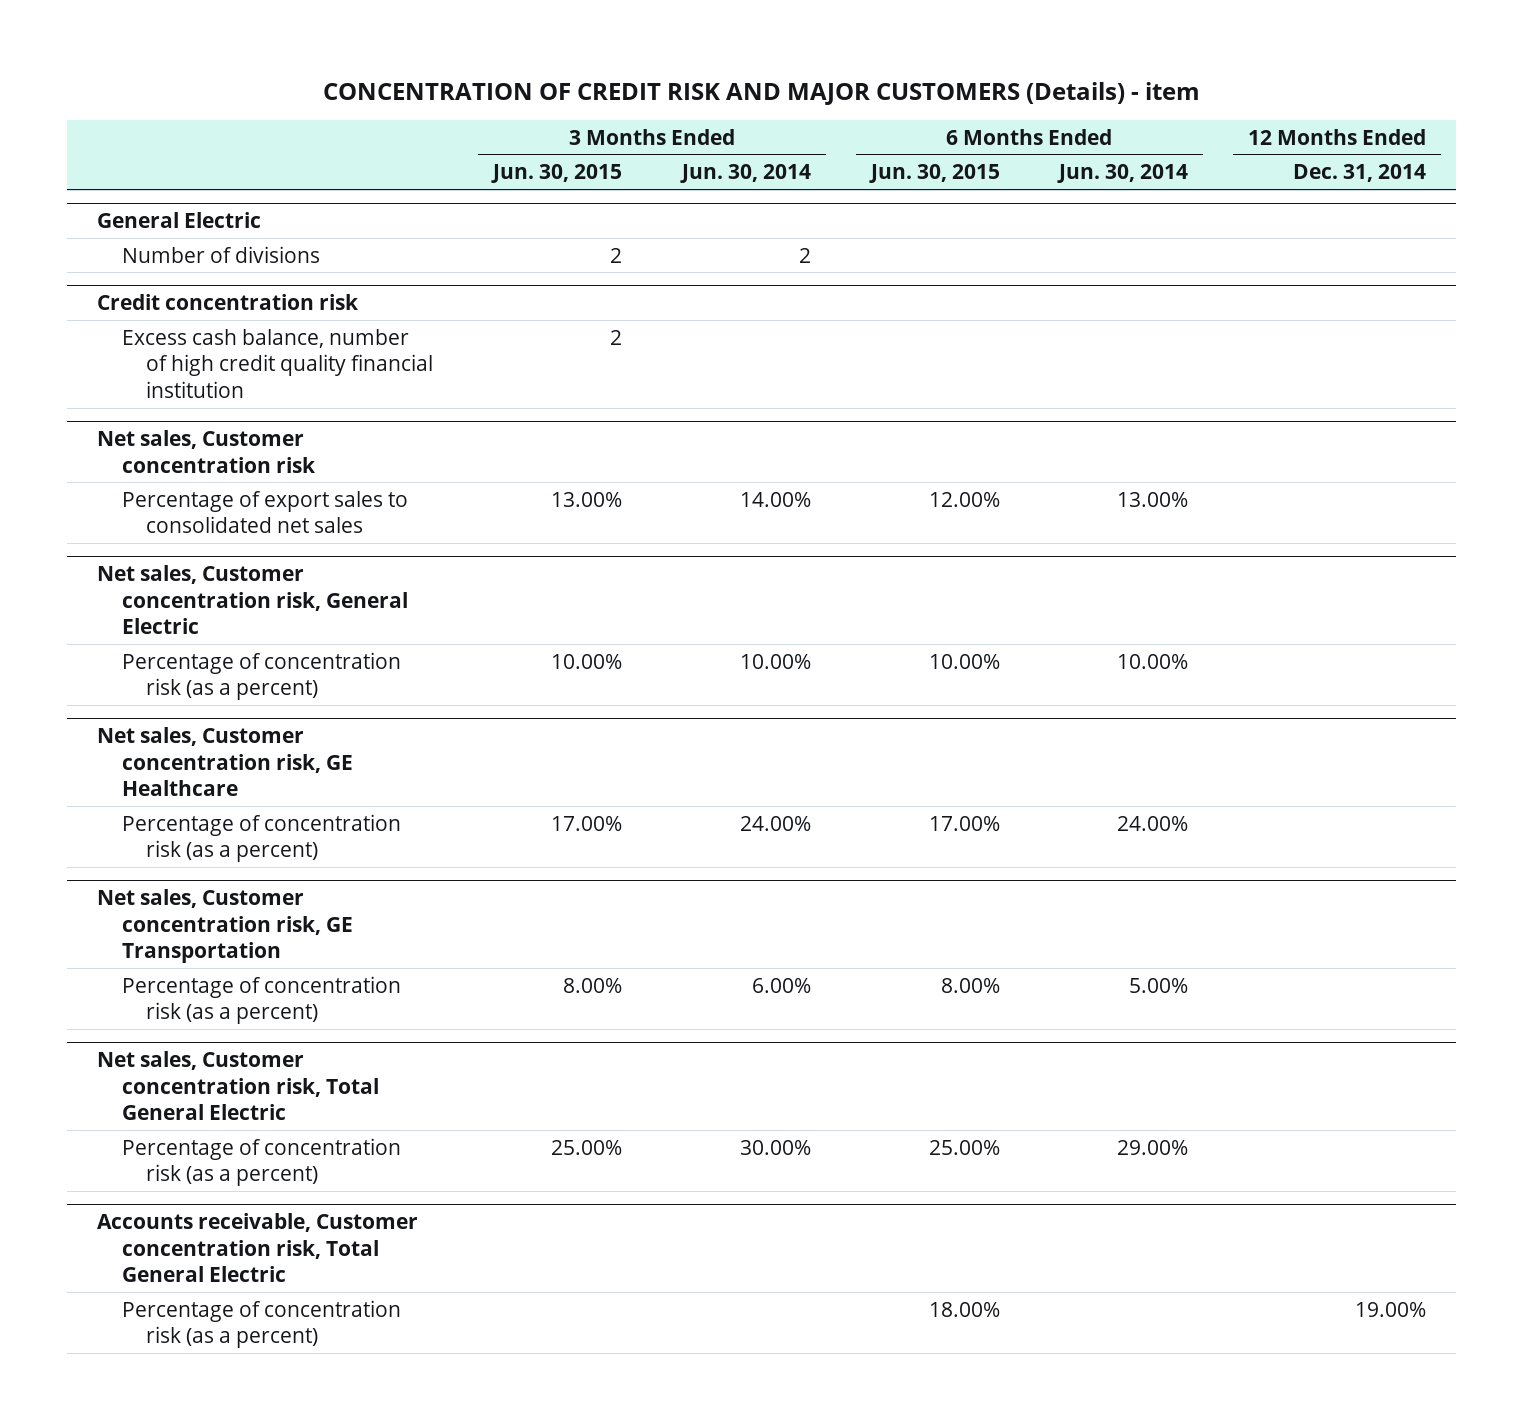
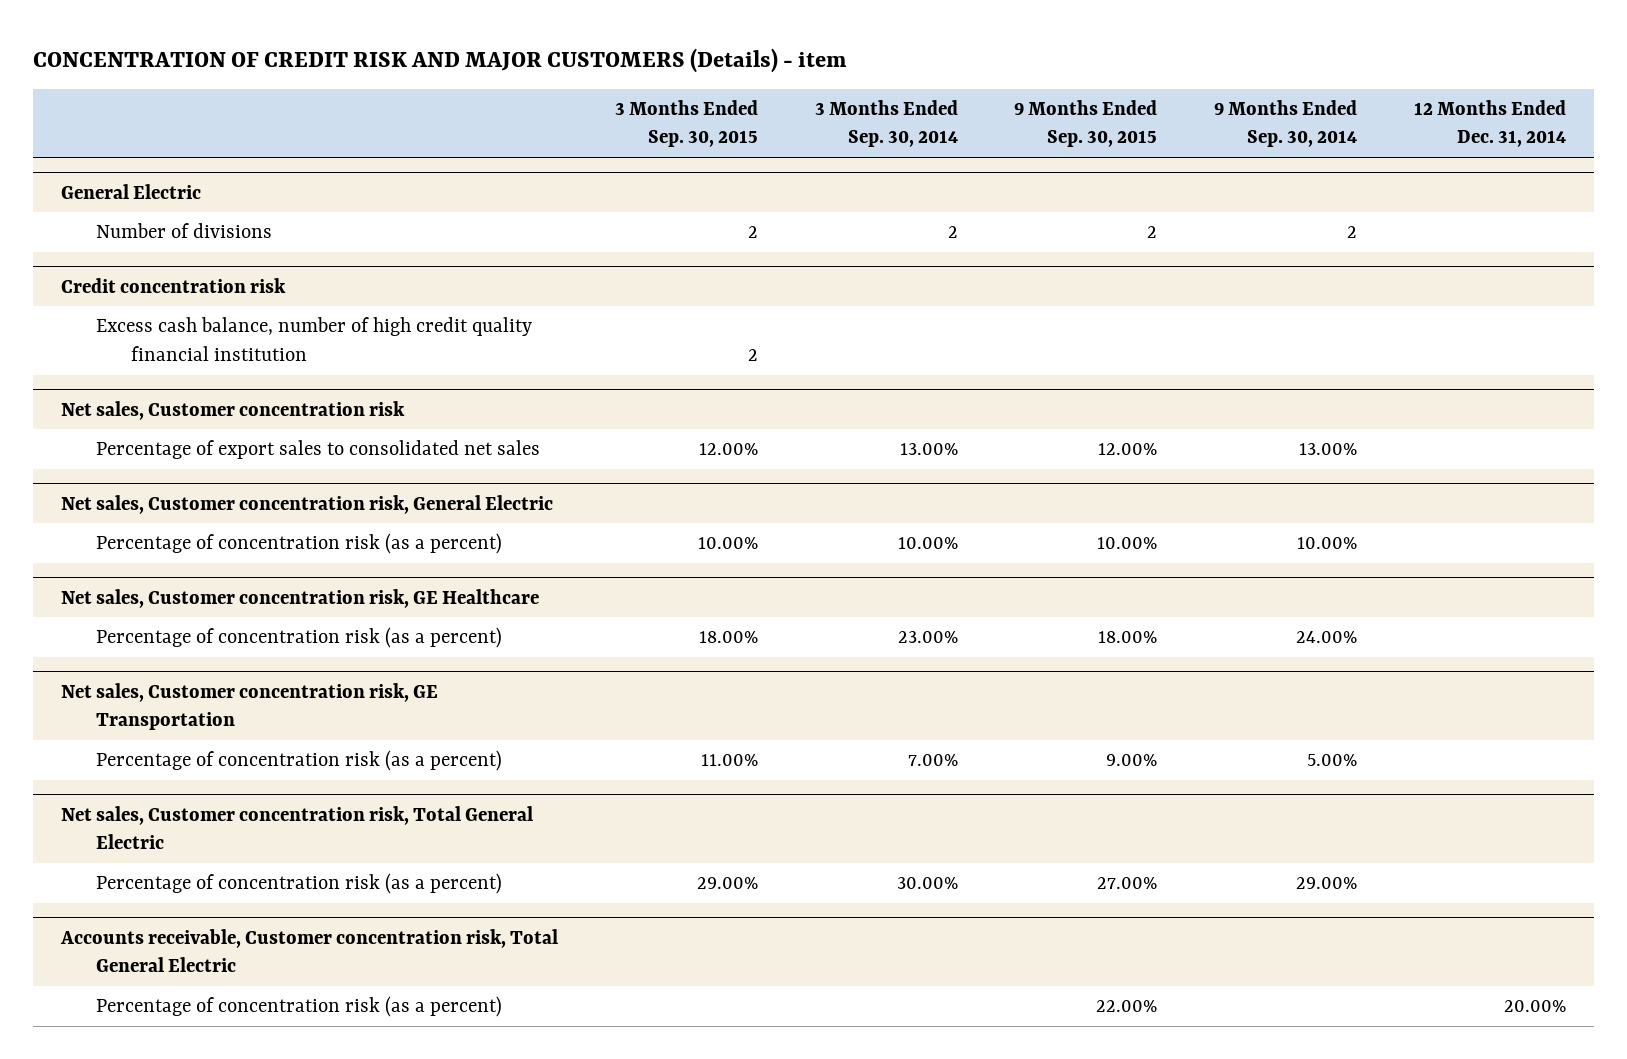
- | 3 Months Ended Jun. 30, 2015 | 3 Months Ended Jun. 30, 2014 | 6 Months Ended Jun. 30, 2015 | 6 Months Ended Jun. 30, 2014 | 12 Months Ended Dec. 31, 2014
+ | 3 Months Ended Sep. 30, 2015 | 3 Months Ended Sep. 30, 2014 | 9 Months Ended Sep. 30, 2015 | 9 Months Ended Sep. 30, 2014 | 12 Months Ended Dec. 31, 2014
@ Accounts receivable, Customer concentration risk, Total General Electric
- Percentage of concentration risk (as a percent) | | | 18.00% | | 19.00%
+ Percentage of concentration risk (as a percent) | | | 22.00% | | 20.00%

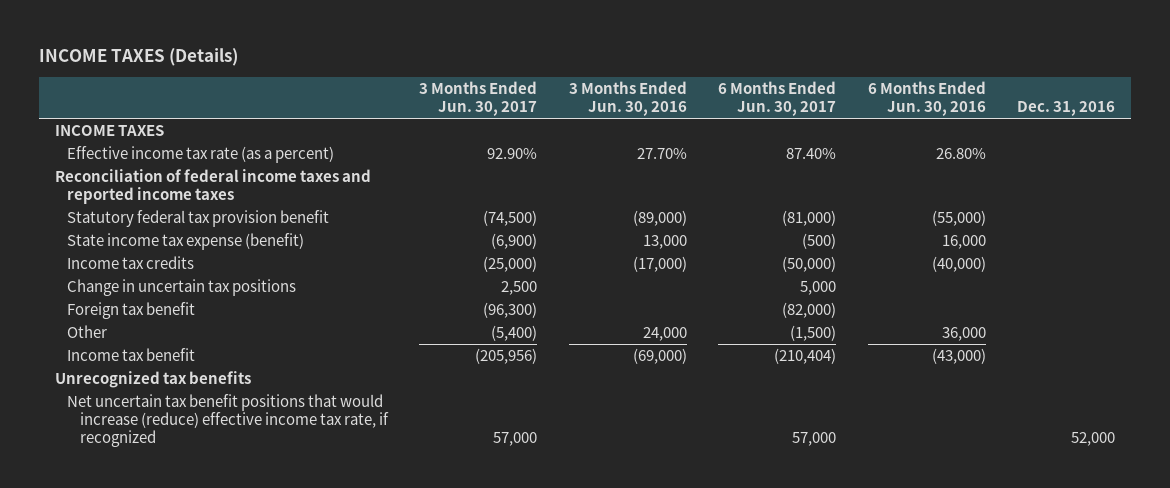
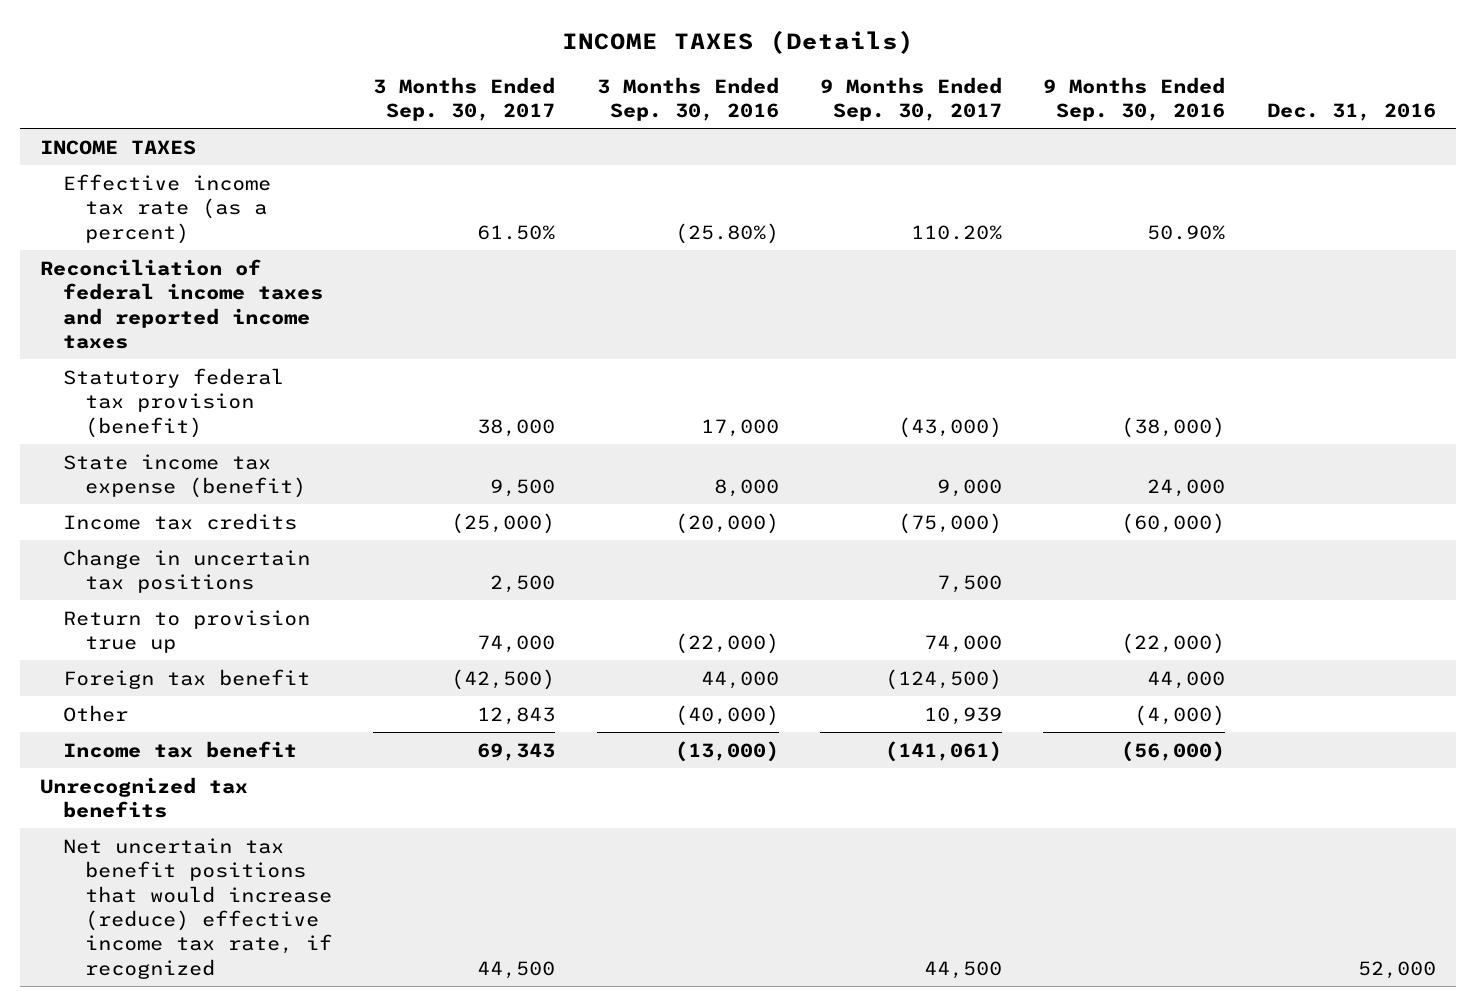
- | 3 Months Ended Jun. 30, 2017 | 3 Months Ended Jun. 30, 2016 | 6 Months Ended Jun. 30, 2017 | 6 Months Ended Jun. 30, 2016 | Dec. 31, 2016
+ | 3 Months Ended Sep. 30, 2017 | 3 Months Ended Sep. 30, 2016 | 9 Months Ended Sep. 30, 2017 | 9 Months Ended Sep. 30, 2016 | Dec. 31, 2016
- Statutory federal tax provision benefit | (74,500) | (89,000) | (81,000) | (55,000) |
+ Statutory federal tax provision (benefit) | 38,000 | 17,000 | (43,000) | (38,000) |
+ Return to provision true up | 74,000 | (22,000) | 74,000 | (22,000) |

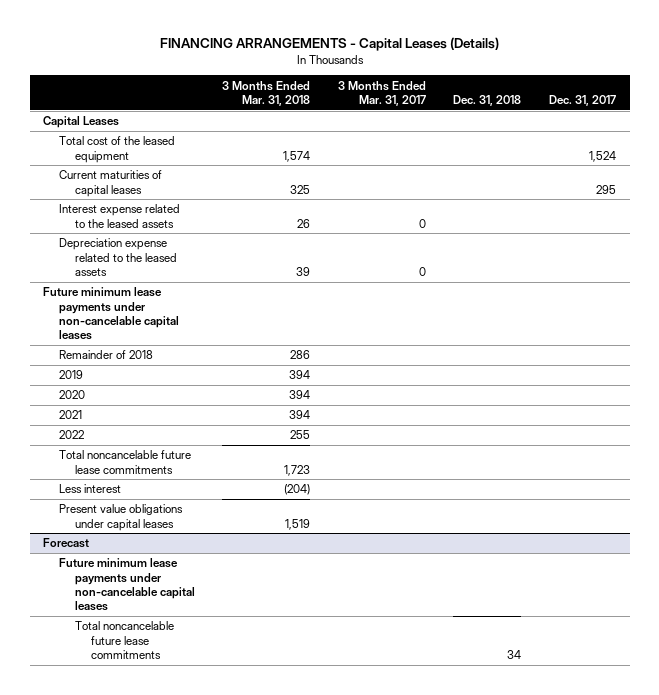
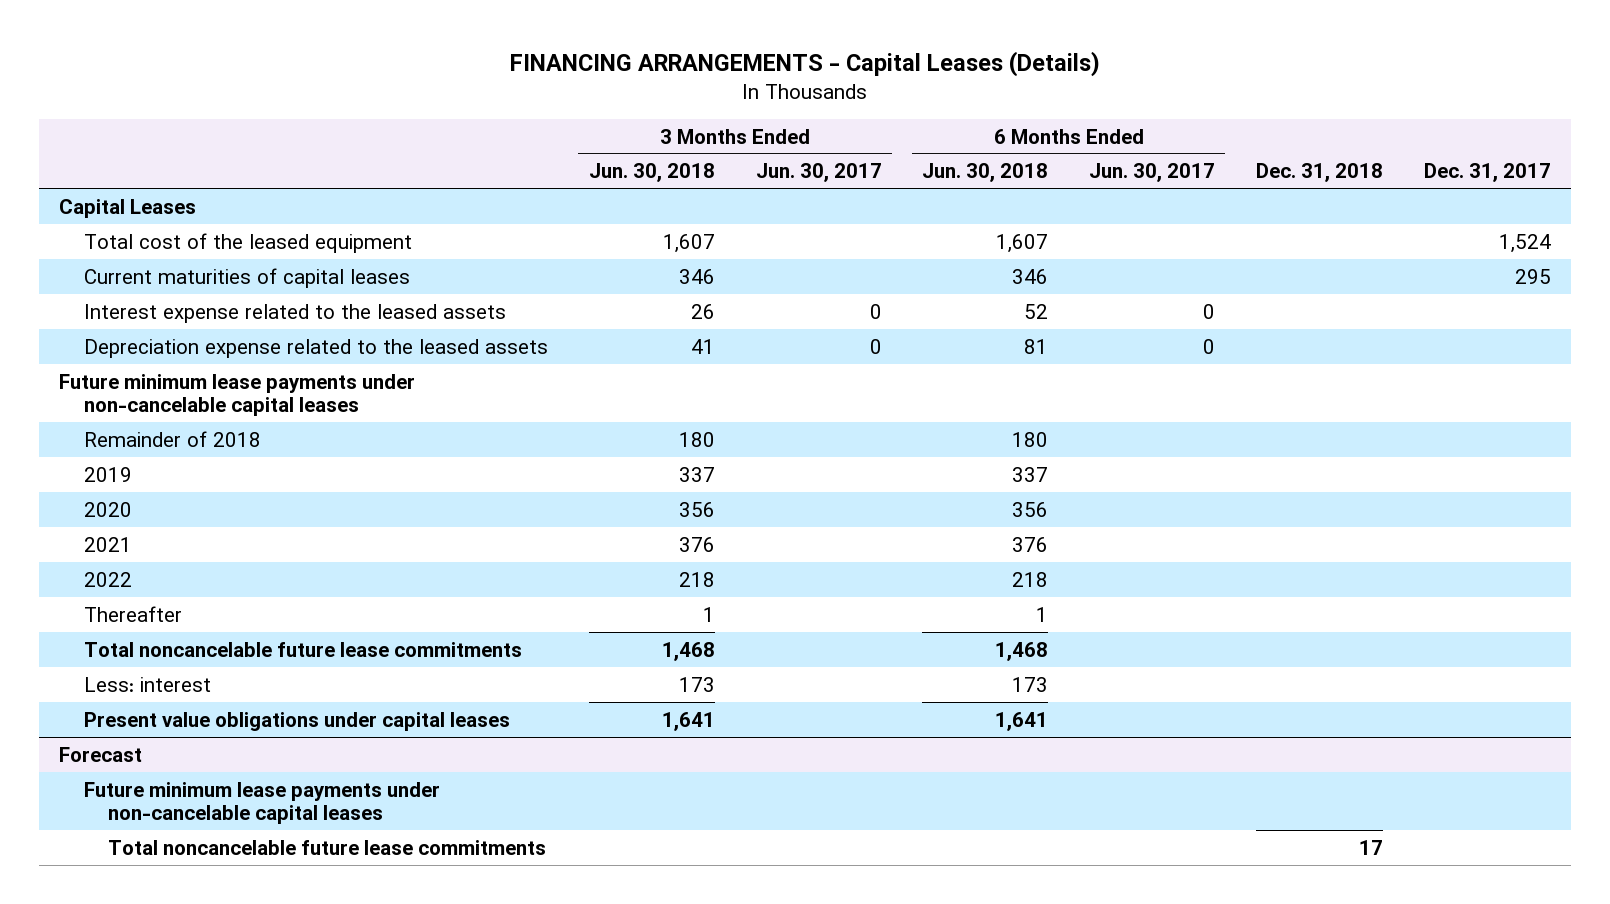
- | 3 Months Ended Mar. 31, 2018 | 3 Months Ended Mar. 31, 2017 | Dec. 31, 2018 | Dec. 31, 2017
+ | 3 Months Ended Jun. 30, 2018 | 3 Months Ended Jun. 30, 2017 | 6 Months Ended Jun. 30, 2018 | 6 Months Ended Jun. 30, 2017 | Dec. 31, 2018 | Dec. 31, 2017
+ Thereafter | 1 | | 1 | | |
- Less interest | (204) | | |
+ Less: interest | 173 | | 173 | | |
@ Forecast
- Total noncancelable future lease commitments | | | 34 |
+ Total noncancelable future lease commitments | | | | | 17 |

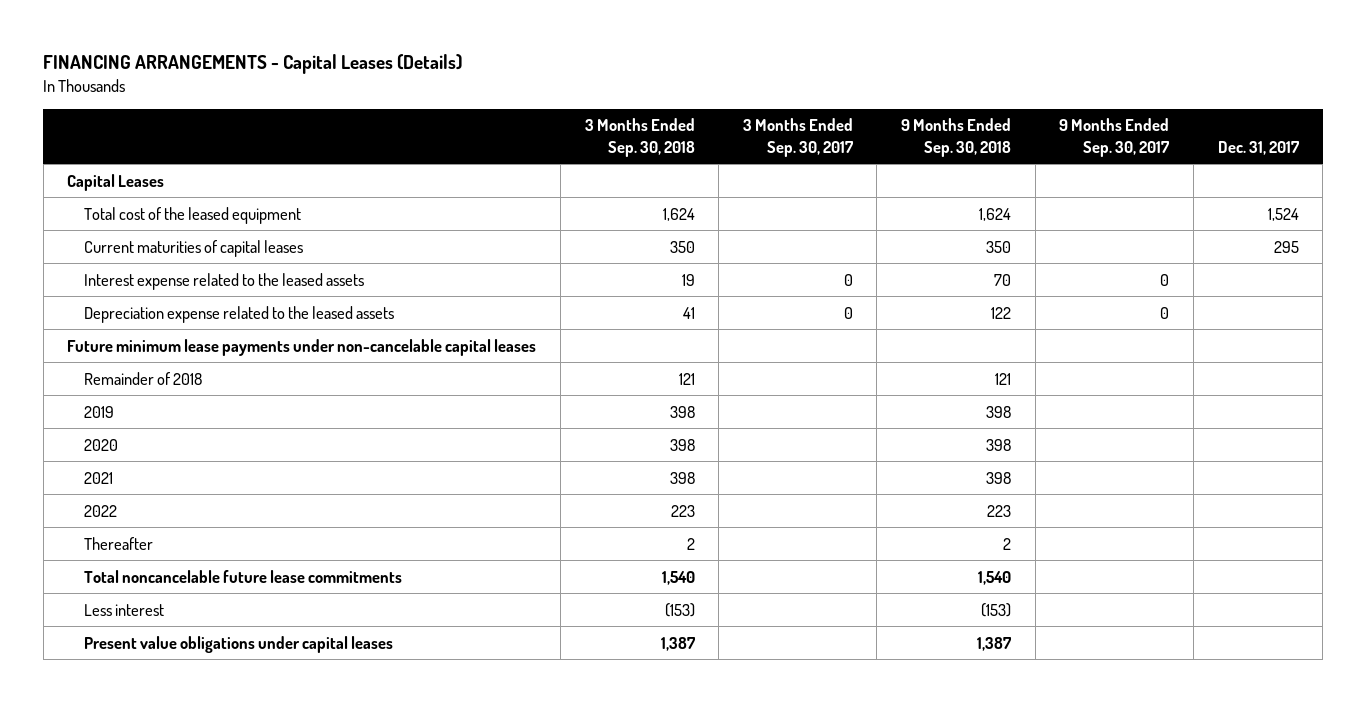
- | 3 Months Ended Jun. 30, 2018 | 3 Months Ended Jun. 30, 2017 | 6 Months Ended Jun. 30, 2018 | 6 Months Ended Jun. 30, 2017 | Dec. 31, 2018 | Dec. 31, 2017
+ | 3 Months Ended Sep. 30, 2018 | 3 Months Ended Sep. 30, 2017 | 9 Months Ended Sep. 30, 2018 | 9 Months Ended Sep. 30, 2017 | Dec. 31, 2017
- Less: interest | 173 | | 173 | | |
+ Less interest | (153) | | (153) | |
- Forecast
- Future minimum lease payments under non-cancelable capital leases
- Total noncancelable future lease commitments | | | | | 17 |

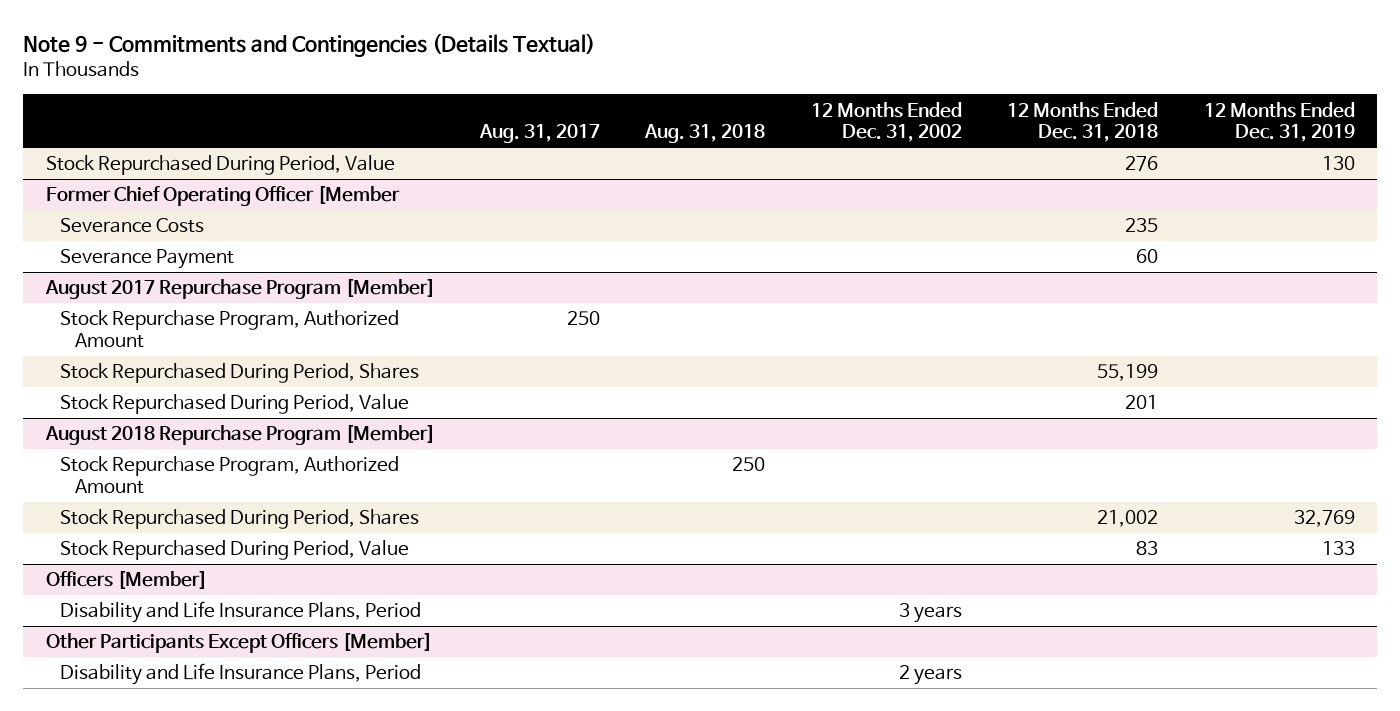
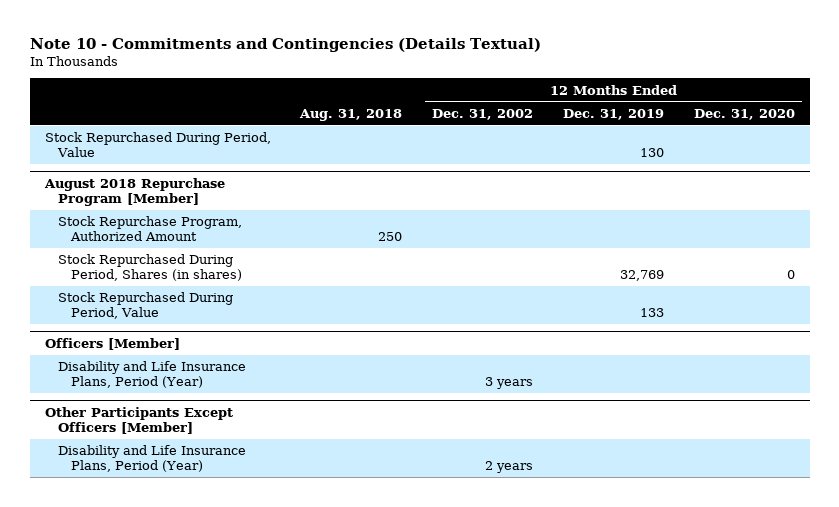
- Note 9 - Commitments and Contingencies (Details Textual)
+ Note 10 - Commitments and Contingencies (Details Textual)
- | Aug. 31, 2017 | Aug. 31, 2018 | 12 Months Ended Dec. 31, 2002 | 12 Months Ended Dec. 31, 2018 | 12 Months Ended Dec. 31, 2019
+ | Aug. 31, 2018 | 12 Months Ended Dec. 31, 2002 | 12 Months Ended Dec. 31, 2019 | 12 Months Ended Dec. 31, 2020
- Former Chief Operating Officer [Member
- Severance Costs | | | | 235 |
- Severance Payment | | | | 60 |
- August 2017 Repurchase Program [Member]
- Stock Repurchase Program, Authorized Amount | 250 | | | |
- Stock Repurchased During Period, Shares | | | | 55,199 |
- Stock Repurchased During Period, Value | | | | 201 |
@ August 2018 Repurchase Program [Member]
- Stock Repurchased During Period, Shares | | | | 21,002 | 32,769
+ Stock Repurchased During Period, Shares (in shares) | | | 32,769 | 0
@ Officers [Member]
- Disability and Life Insurance Plans, Period | | | 3 years | |
+ Disability and Life Insurance Plans, Period (Year) | | 3 years | |
@ Other Participants Except Officers [Member]
- Disability and Life Insurance Plans, Period | | | 2 years | |
+ Disability and Life Insurance Plans, Period (Year) | | 2 years | |

